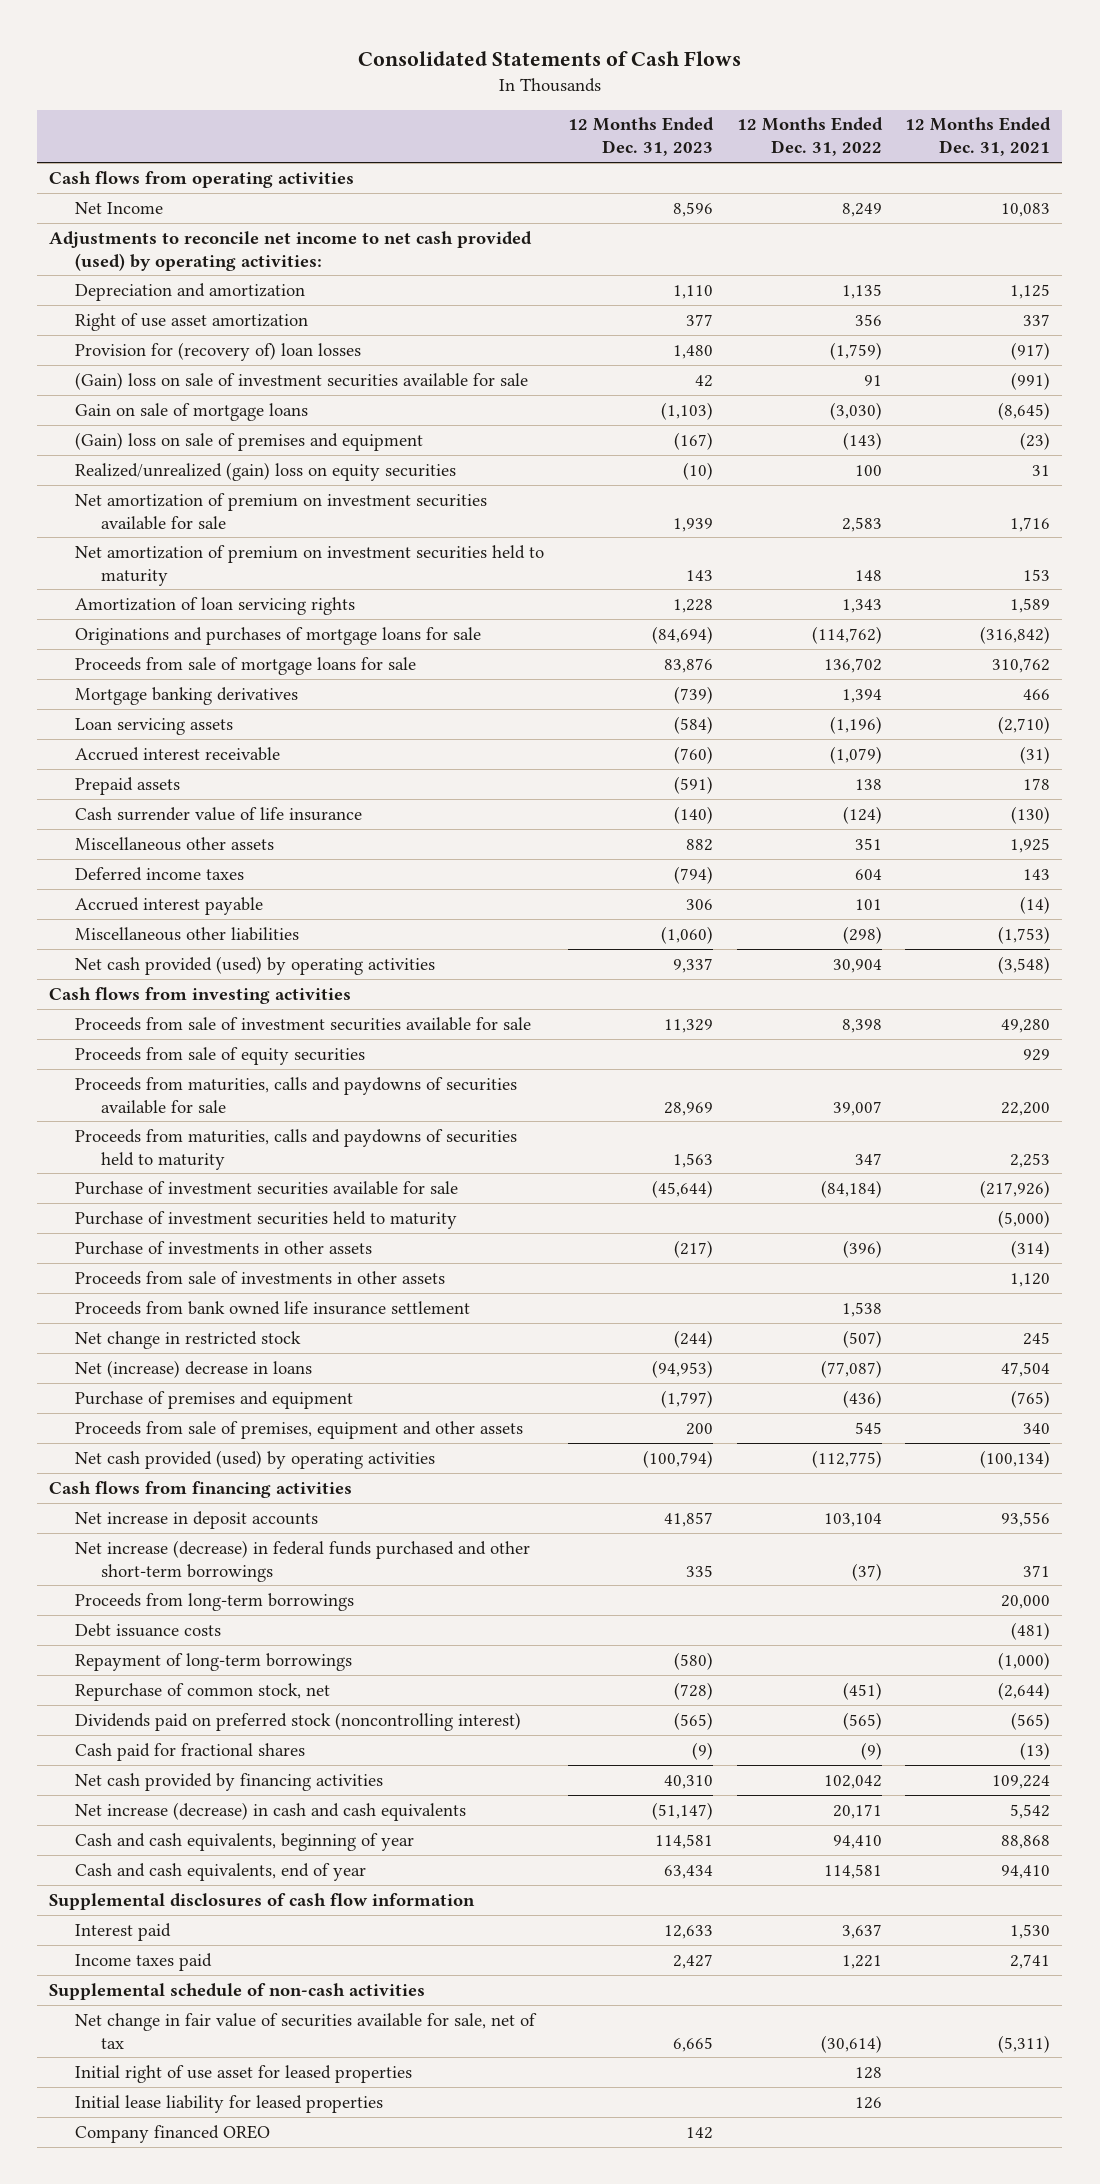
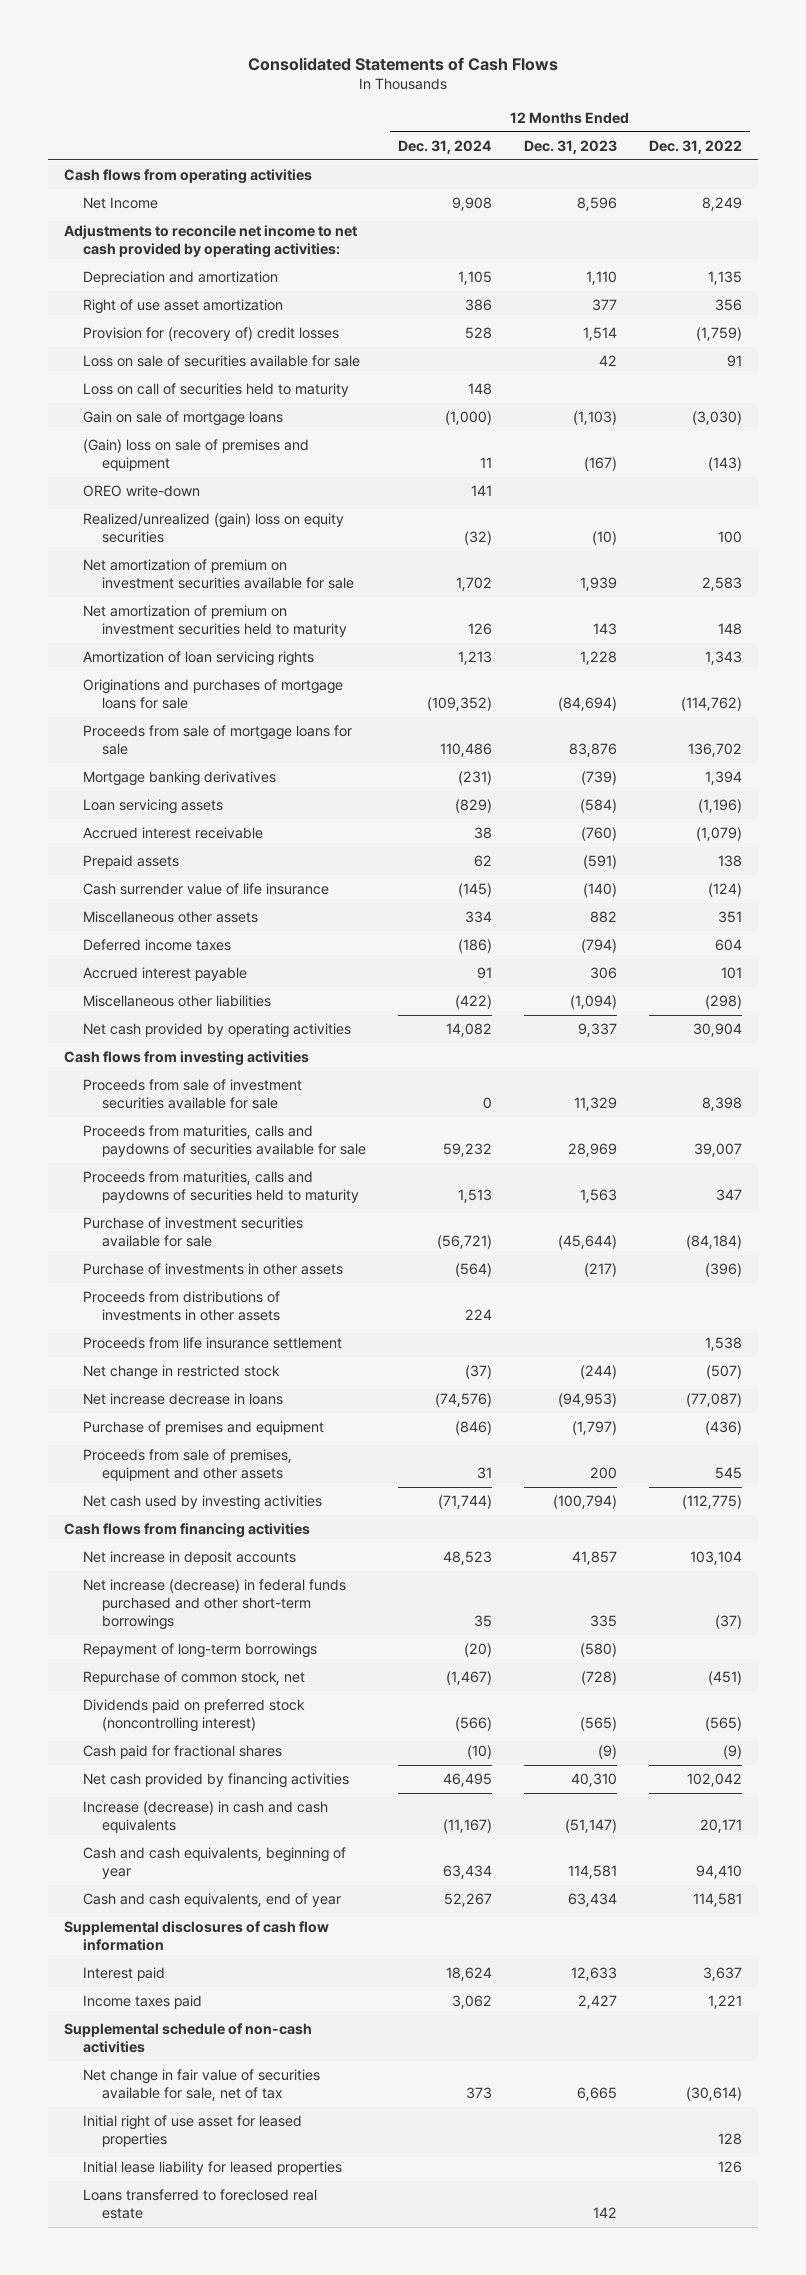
- | 12 Months Ended Dec. 31, 2023 | 12 Months Ended Dec. 31, 2022 | 12 Months Ended Dec. 31, 2021
+ | 12 Months Ended Dec. 31, 2024 | 12 Months Ended Dec. 31, 2023 | 12 Months Ended Dec. 31, 2022
- Adjustments to reconcile net income to net cash provided (used) by operating activities:
+ Adjustments to reconcile net income to net cash provided by operating activities:
- Provision for (recovery of) loan losses | 1,480 | (1,759) | (917)
- (Gain) loss on sale of investment securities available for sale | 42 | 91 | (991)
+ Provision for (recovery of) credit losses | 528 | 1,514 | (1,759)
+ Loss on sale of securities available for sale | | 42 | 91
+ Loss on call of securities held to maturity | 148 | |
+ OREO write-down | 141 | |
- Miscellaneous other liabilities | (1,060) | (298) | (1,753)
- Net cash provided (used) by operating activities | 9,337 | 30,904 | (3,548)
+ Miscellaneous other liabilities | (422) | (1,094) | (298)
+ Net cash provided by operating activities | 14,082 | 9,337 | 30,904
- Proceeds from sale of equity securities | | | 929
- Purchase of investment securities held to maturity | | | (5,000)
- Proceeds from sale of investments in other assets | | | 1,120
- Proceeds from bank owned life insurance settlement | | 1,538 |
+ Proceeds from distributions of investments in other assets | 224 | |
+ Proceeds from life insurance settlement | | | 1,538
- Net (increase) decrease in loans | (94,953) | (77,087) | 47,504
+ Net increase decrease in loans | (74,576) | (94,953) | (77,087)
- Net cash provided (used) by operating activities | (100,794) | (112,775) | (100,134)
+ Net cash used by investing activities | (71,744) | (100,794) | (112,775)
- Proceeds from long-term borrowings | | | 20,000
- Debt issuance costs | | | (481)
- Net increase (decrease) in cash and cash equivalents | (51,147) | 20,171 | 5,542
+ Increase (decrease) in cash and cash equivalents | (11,167) | (51,147) | 20,171
- Company financed OREO | 142 | |
+ Loans transferred to foreclosed real estate | | 142 |

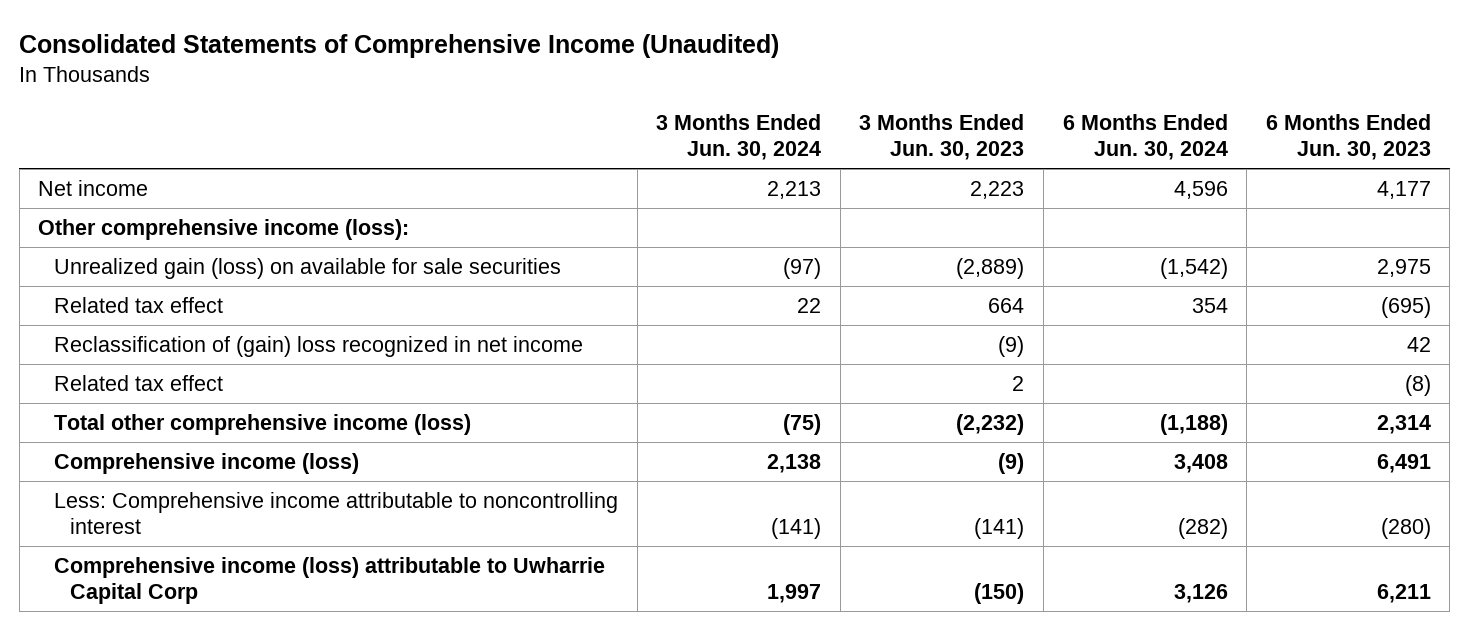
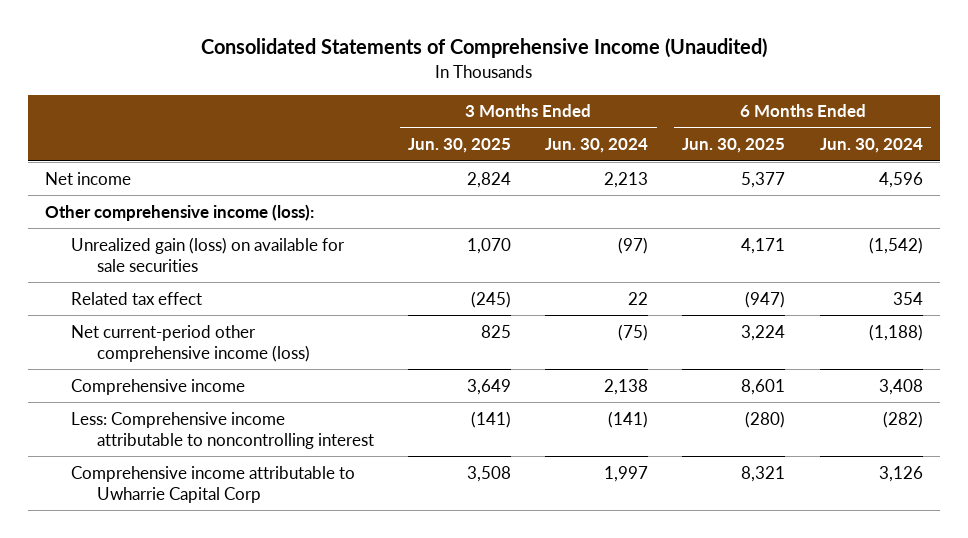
- | 3 Months Ended Jun. 30, 2024 | 3 Months Ended Jun. 30, 2023 | 6 Months Ended Jun. 30, 2024 | 6 Months Ended Jun. 30, 2023
+ | 3 Months Ended Jun. 30, 2025 | 3 Months Ended Jun. 30, 2024 | 6 Months Ended Jun. 30, 2025 | 6 Months Ended Jun. 30, 2024
- Reclassification of (gain) loss recognized in net income | | (9) | | 42
- Related tax effect | | 2 | | (8)
- Total other comprehensive income (loss) | (75) | (2,232) | (1,188) | 2,314
- Comprehensive income (loss) | 2,138 | (9) | 3,408 | 6,491
+ Net current-period other comprehensive income (loss) | 825 | (75) | 3,224 | (1,188)
+ Comprehensive income | 3,649 | 2,138 | 8,601 | 3,408
- Comprehensive income (loss) attributable to Uwharrie Capital Corp | 1,997 | (150) | 3,126 | 6,211
+ Comprehensive income attributable to Uwharrie Capital Corp | 3,508 | 1,997 | 8,321 | 3,126

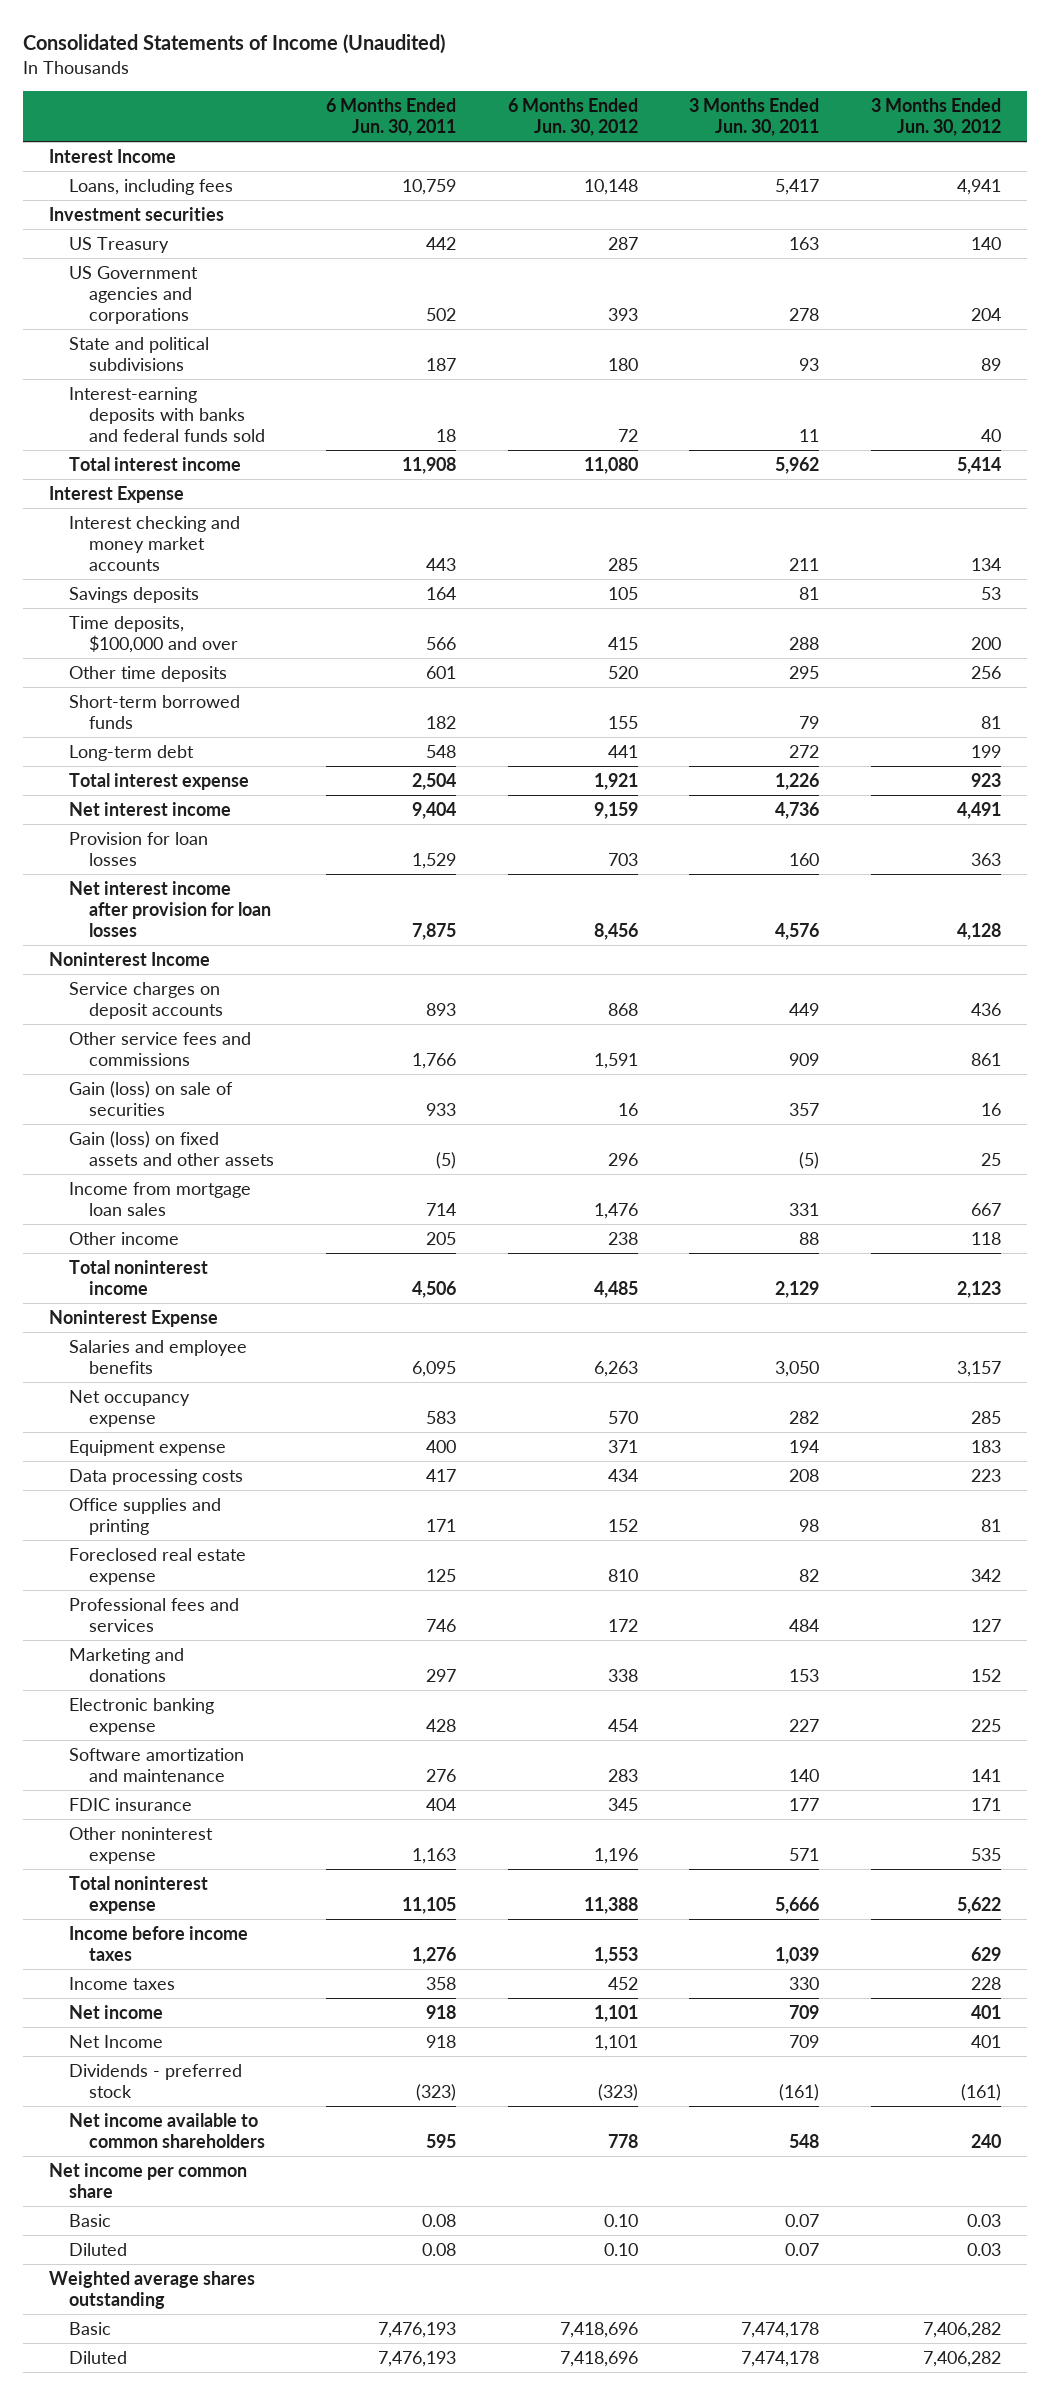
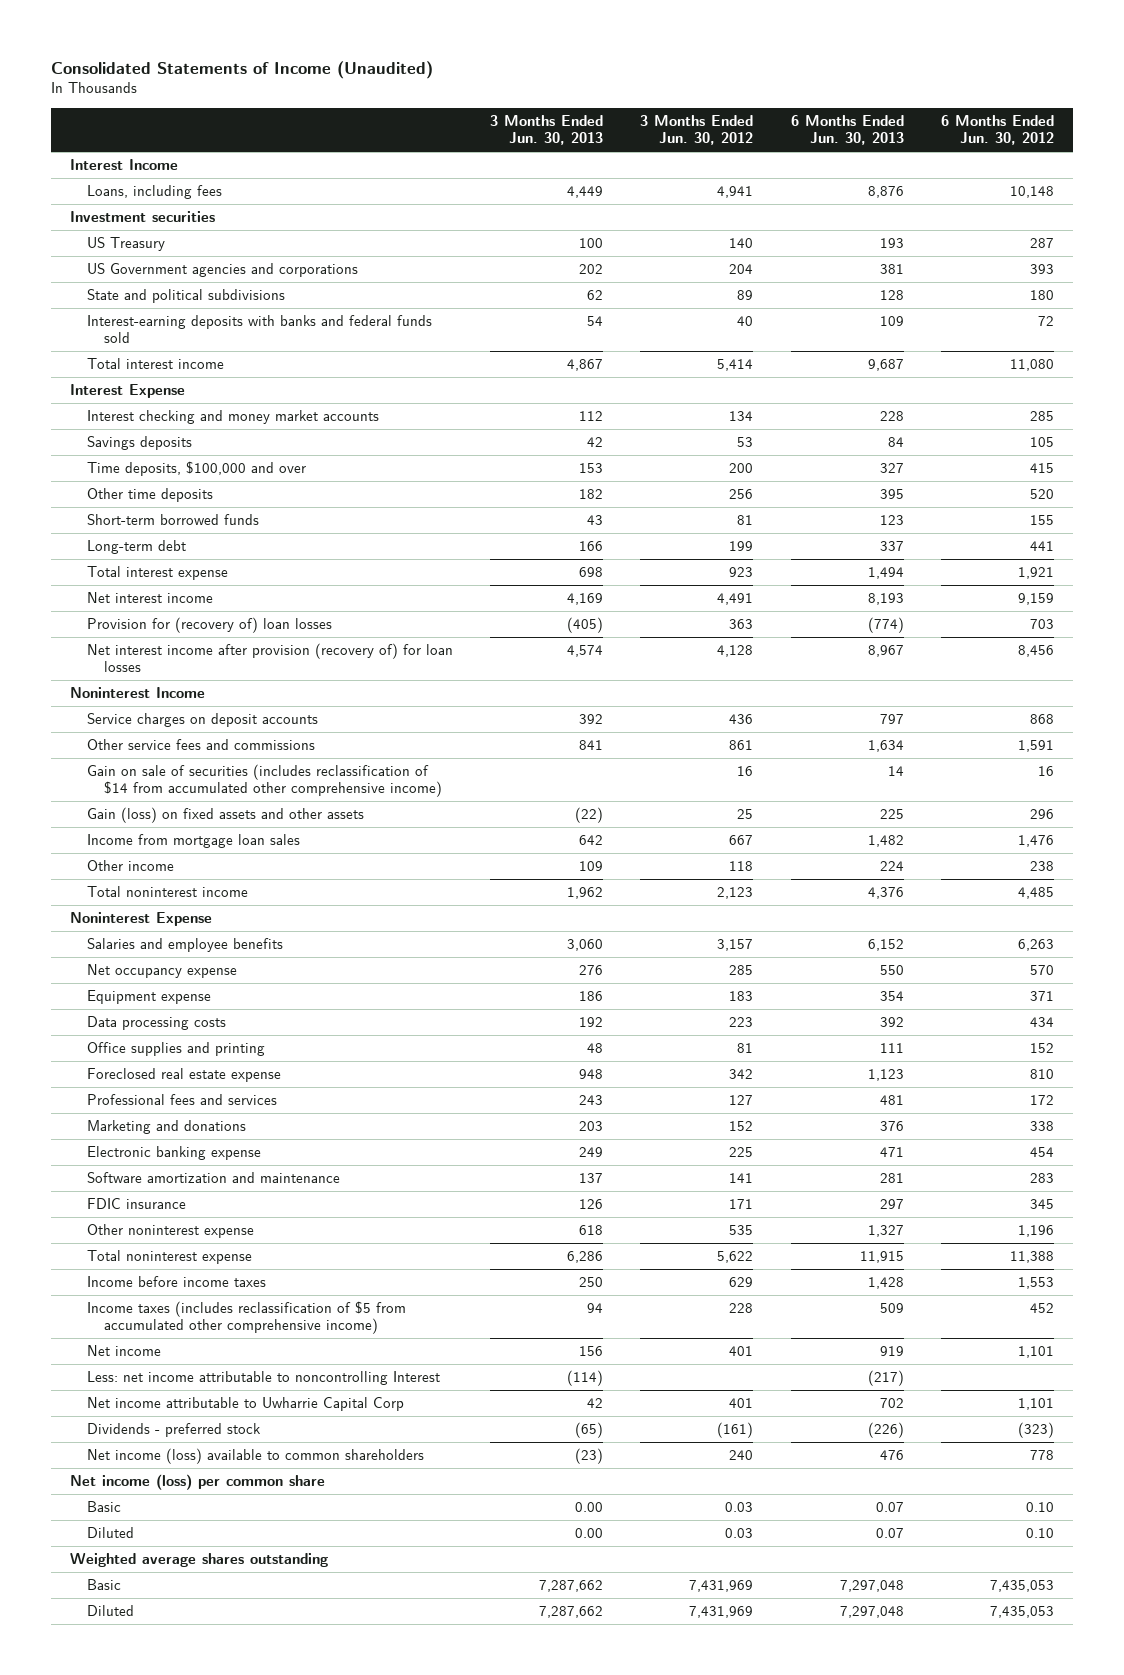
- | 6 Months Ended Jun. 30, 2011 | 6 Months Ended Jun. 30, 2012 | 3 Months Ended Jun. 30, 2011 | 3 Months Ended Jun. 30, 2012
+ | 3 Months Ended Jun. 30, 2013 | 3 Months Ended Jun. 30, 2012 | 6 Months Ended Jun. 30, 2013 | 6 Months Ended Jun. 30, 2012
- Provision for loan losses | 1,529 | 703 | 160 | 363
- Net interest income after provision for loan losses | 7,875 | 8,456 | 4,576 | 4,128
+ Provision for (recovery of) loan losses | (405) | 363 | (774) | 703
+ Net interest income after provision (recovery of) for loan losses | 4,574 | 4,128 | 8,967 | 8,456
- Gain (loss) on sale of securities | 933 | 16 | 357 | 16
+ Gain on sale of securities (includes reclassification of $14 from accumulated other comprehensive income) | | 16 | 14 | 16
- Income taxes | 358 | 452 | 330 | 228
+ Income taxes (includes reclassification of $5 from accumulated other comprehensive income) | 94 | 228 | 509 | 452
- Net Income | 918 | 1,101 | 709 | 401
+ Less: net income attributable to noncontrolling Interest | (114) | | (217) |
+ Net income attributable to Uwharrie Capital Corp | 42 | 401 | 702 | 1,101
- Net income available to common shareholders | 595 | 778 | 548 | 240
- Net income per common share
+ Net income (loss) available to common shareholders | (23) | 240 | 476 | 778
+ Net income (loss) per common share
- Basic | 7,476,193 | 7,418,696 | 7,474,178 | 7,406,282
- Diluted | 7,476,193 | 7,418,696 | 7,474,178 | 7,406,282
+ Basic | 7,287,662 | 7,431,969 | 7,297,048 | 7,435,053
+ Diluted | 7,287,662 | 7,431,969 | 7,297,048 | 7,435,053

